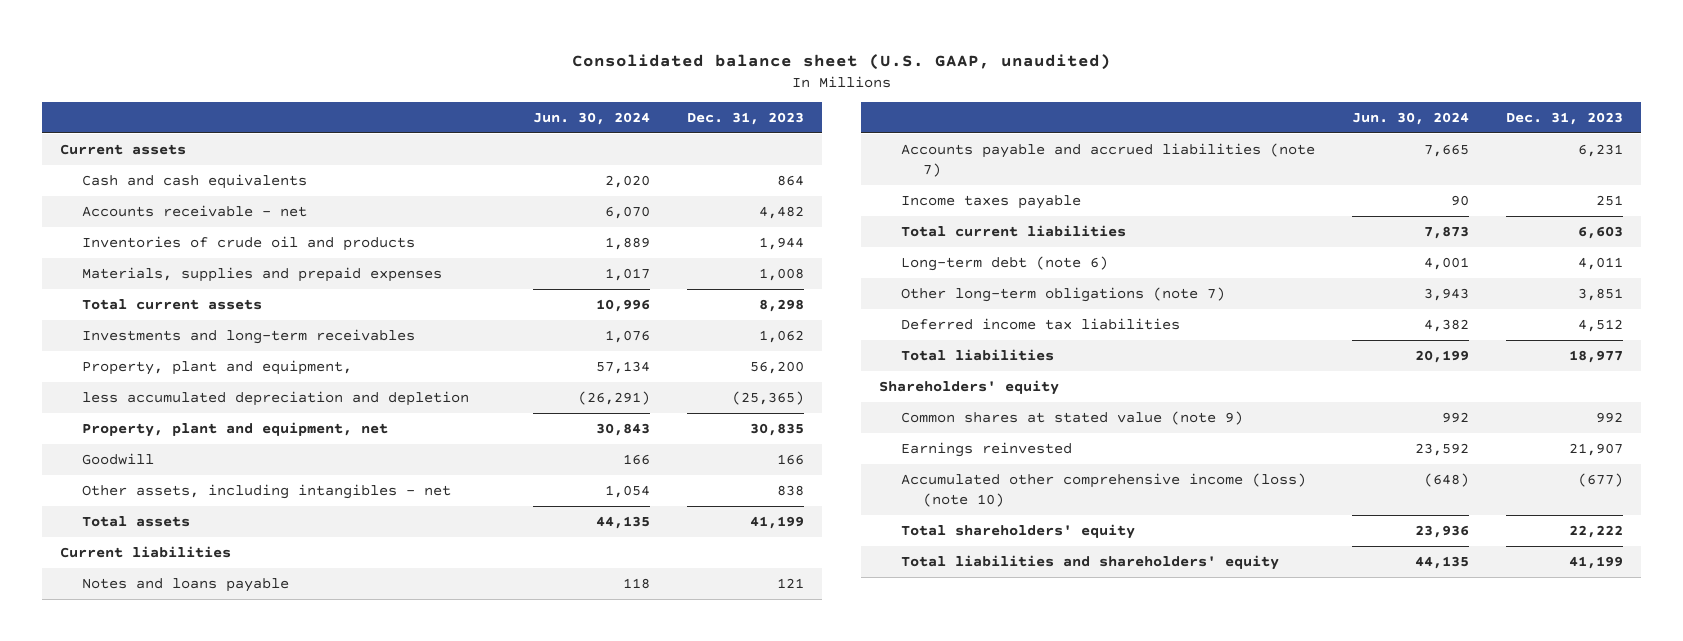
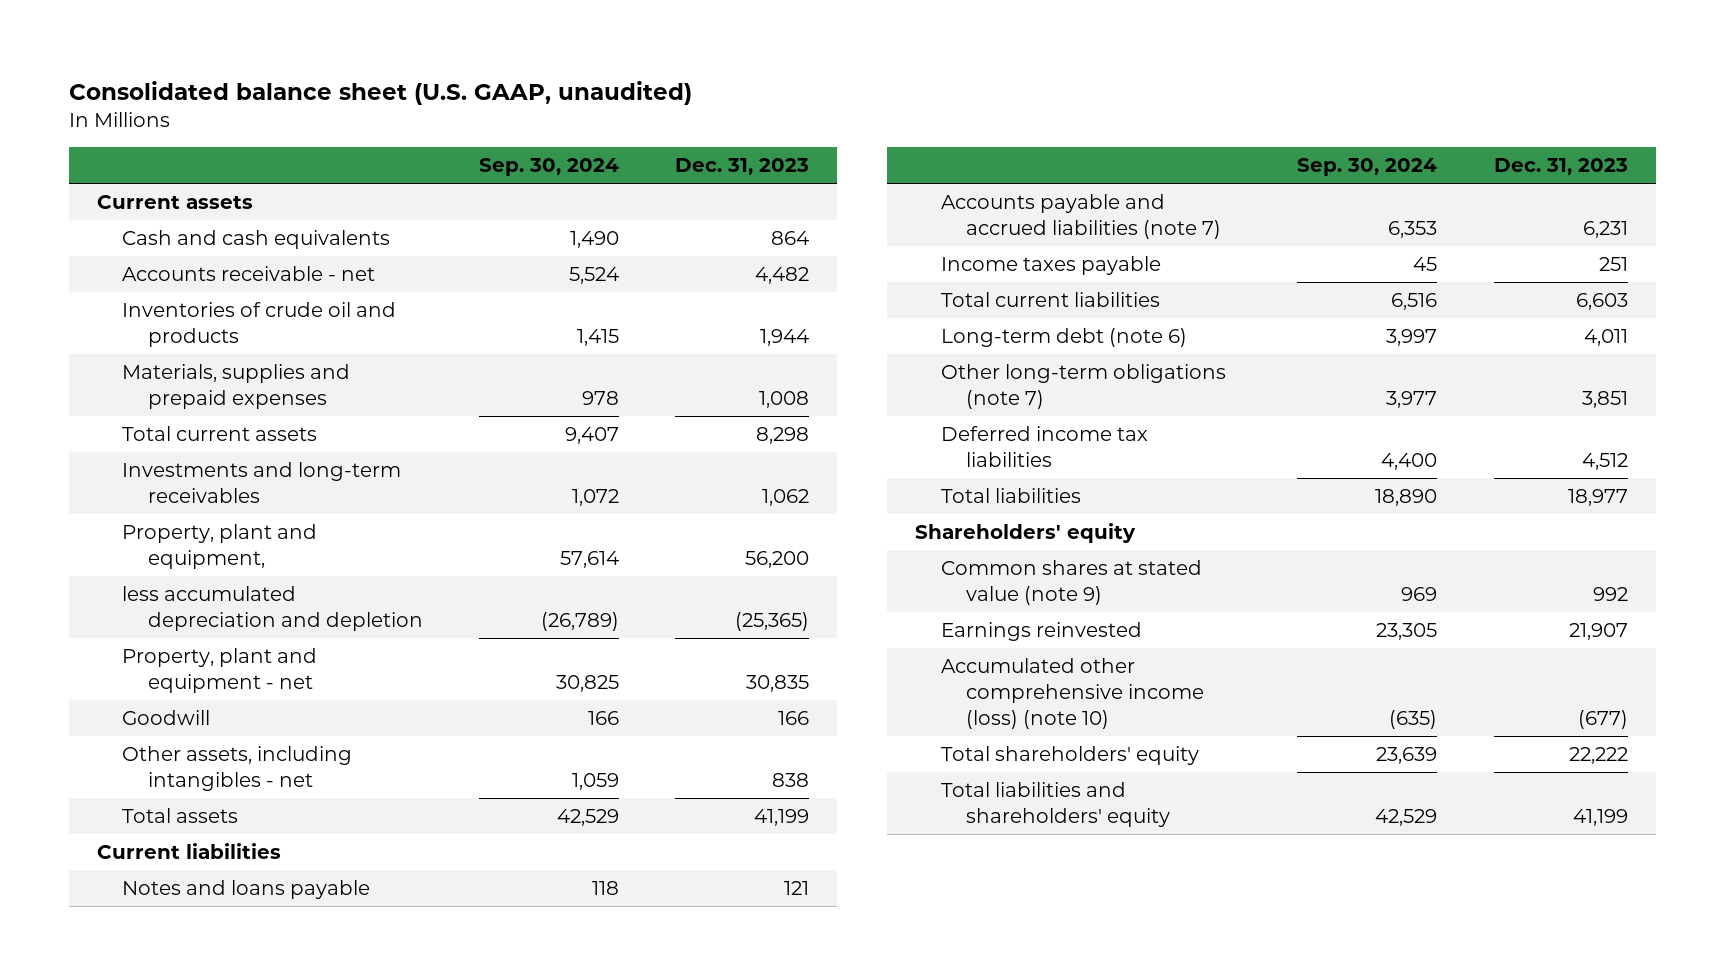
- | Jun. 30, 2024 | Dec. 31, 2023
+ | Sep. 30, 2024 | Dec. 31, 2023
- Property, plant and equipment, net | 30,843 | 30,835
+ Property, plant and equipment - net | 30,825 | 30,835

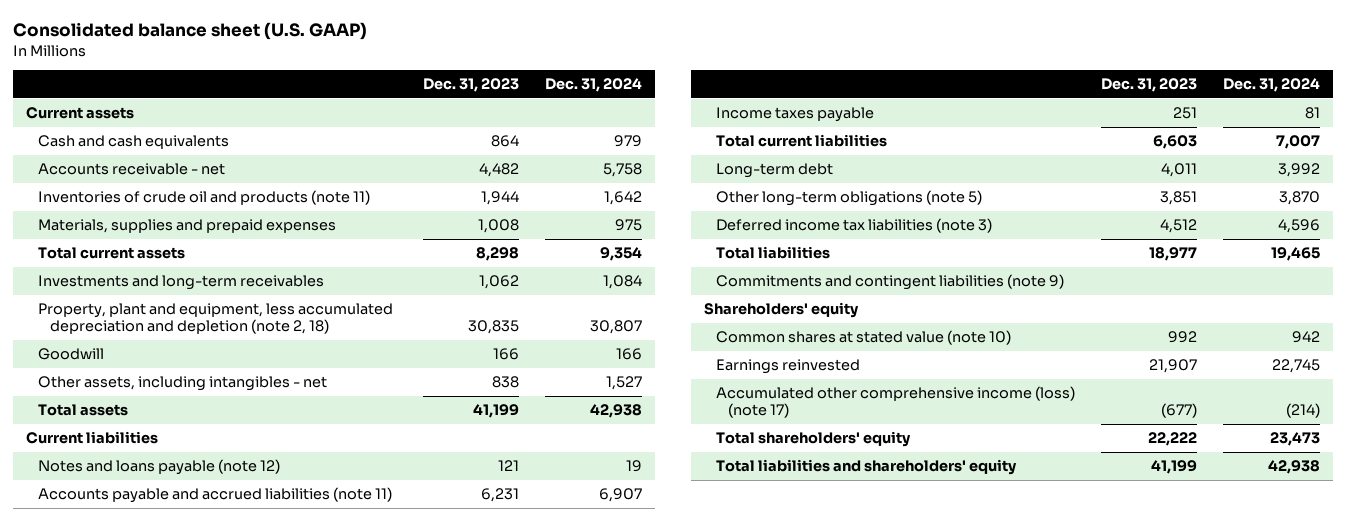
- Consolidated balance sheet (U.S. GAAP, unaudited)
+ Consolidated balance sheet (U.S. GAAP)
- | Sep. 30, 2024 | Dec. 31, 2023
+ | Dec. 31, 2023 | Dec. 31, 2024
- Inventories of crude oil and products | 1,415 | 1,944
+ Inventories of crude oil and products (note 11) | 1,944 | 1,642
- Property, plant and equipment, | 57,614 | 56,200
- less accumulated depreciation and depletion | (26,789) | (25,365)
- Property, plant and equipment - net | 30,825 | 30,835
+ Property, plant and equipment, less accumulated depreciation and depletion (note 2, 18) | 30,835 | 30,807
- Notes and loans payable | 118 | 121
- Accounts payable and accrued liabilities (note 7) | 6,353 | 6,231
+ Notes and loans payable (note 12) | 121 | 19
+ Accounts payable and accrued liabilities (note 11) | 6,231 | 6,907
- Long-term debt (note 6) | 3,997 | 4,011
- Other long-term obligations (note 7) | 3,977 | 3,851
- Deferred income tax liabilities | 4,400 | 4,512
+ Long-term debt | 4,011 | 3,992
+ Other long-term obligations (note 5) | 3,851 | 3,870
+ Deferred income tax liabilities (note 3) | 4,512 | 4,596
+ Commitments and contingent liabilities (note 9)
- Common shares at stated value (note 9) | 969 | 992
+ Common shares at stated value (note 10) | 992 | 942
- Accumulated other comprehensive income (loss) (note 10) | (635) | (677)
+ Accumulated other comprehensive income (loss) (note 17) | (677) | (214)

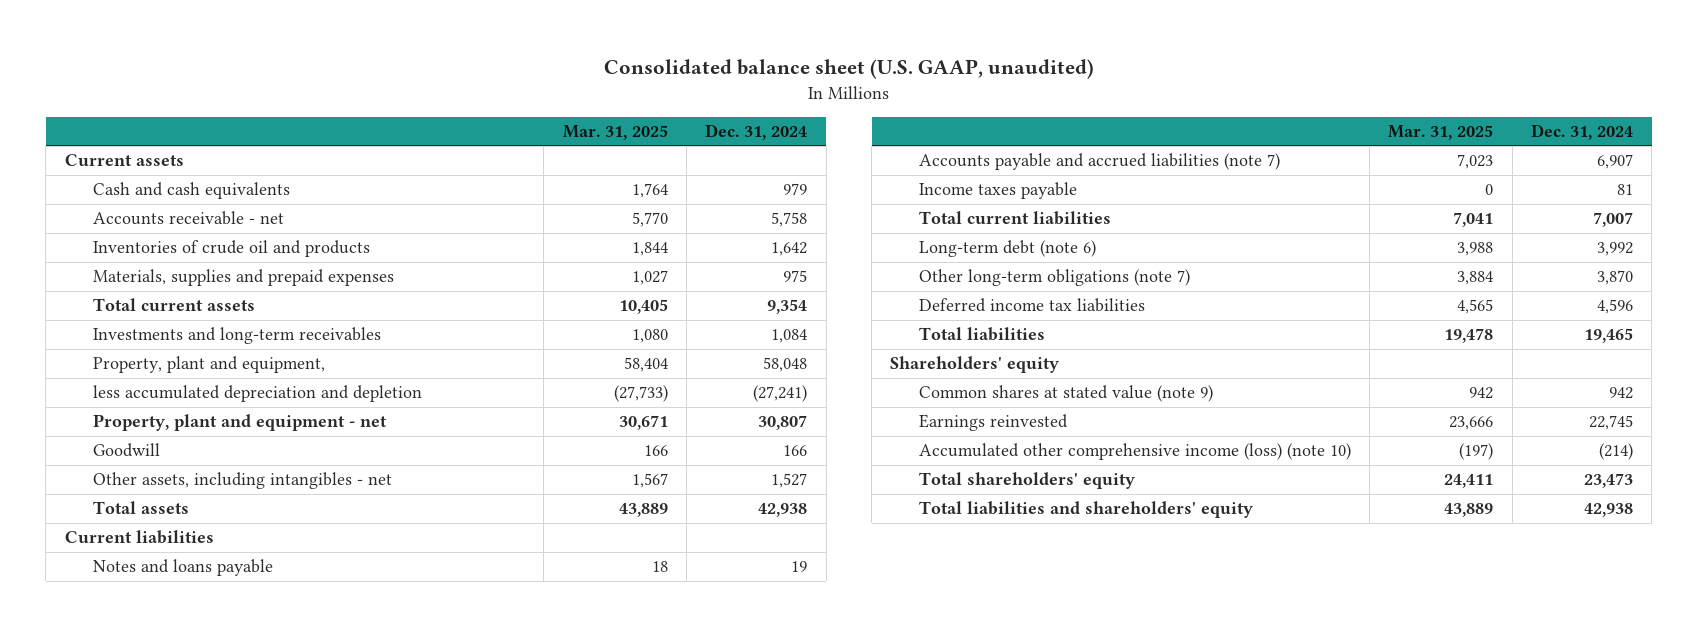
- Consolidated balance sheet (U.S. GAAP)
+ Consolidated balance sheet (U.S. GAAP, unaudited)
- | Dec. 31, 2023 | Dec. 31, 2024
+ | Mar. 31, 2025 | Dec. 31, 2024
- Inventories of crude oil and products (note 11) | 1,944 | 1,642
+ Inventories of crude oil and products | 1,844 | 1,642
- Property, plant and equipment, less accumulated depreciation and depletion (note 2, 18) | 30,835 | 30,807
+ Property, plant and equipment, | 58,404 | 58,048
+ less accumulated depreciation and depletion | (27,733) | (27,241)
+ Property, plant and equipment - net | 30,671 | 30,807
- Notes and loans payable (note 12) | 121 | 19
- Accounts payable and accrued liabilities (note 11) | 6,231 | 6,907
+ Notes and loans payable | 18 | 19
+ Accounts payable and accrued liabilities (note 7) | 7,023 | 6,907
- Long-term debt | 4,011 | 3,992
- Other long-term obligations (note 5) | 3,851 | 3,870
- Deferred income tax liabilities (note 3) | 4,512 | 4,596
+ Long-term debt (note 6) | 3,988 | 3,992
+ Other long-term obligations (note 7) | 3,884 | 3,870
+ Deferred income tax liabilities | 4,565 | 4,596
- Commitments and contingent liabilities (note 9)
- Common shares at stated value (note 10) | 992 | 942
+ Common shares at stated value (note 9) | 942 | 942
- Accumulated other comprehensive income (loss) (note 17) | (677) | (214)
+ Accumulated other comprehensive income (loss) (note 10) | (197) | (214)

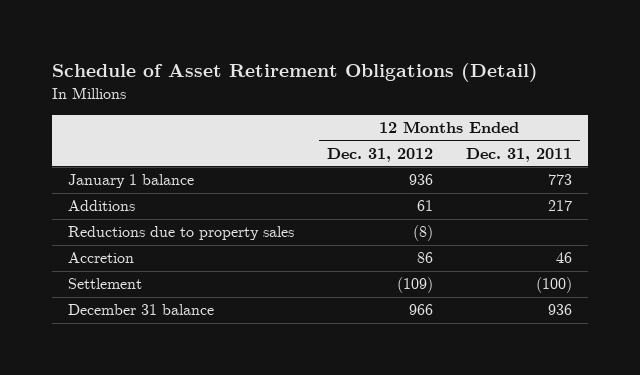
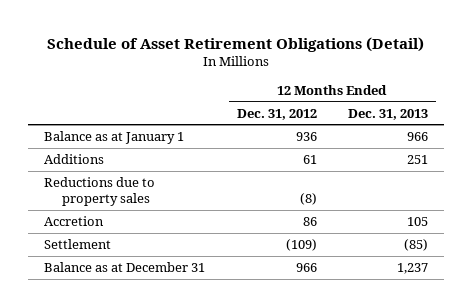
- | 12 Months Ended Dec. 31, 2012 | 12 Months Ended Dec. 31, 2011
+ | 12 Months Ended Dec. 31, 2012 | 12 Months Ended Dec. 31, 2013
- January 1 balance | 936 | 773
+ Balance as at January 1 | 936 | 966
- December 31 balance | 966 | 936
+ Balance as at December 31 | 966 | 1,237

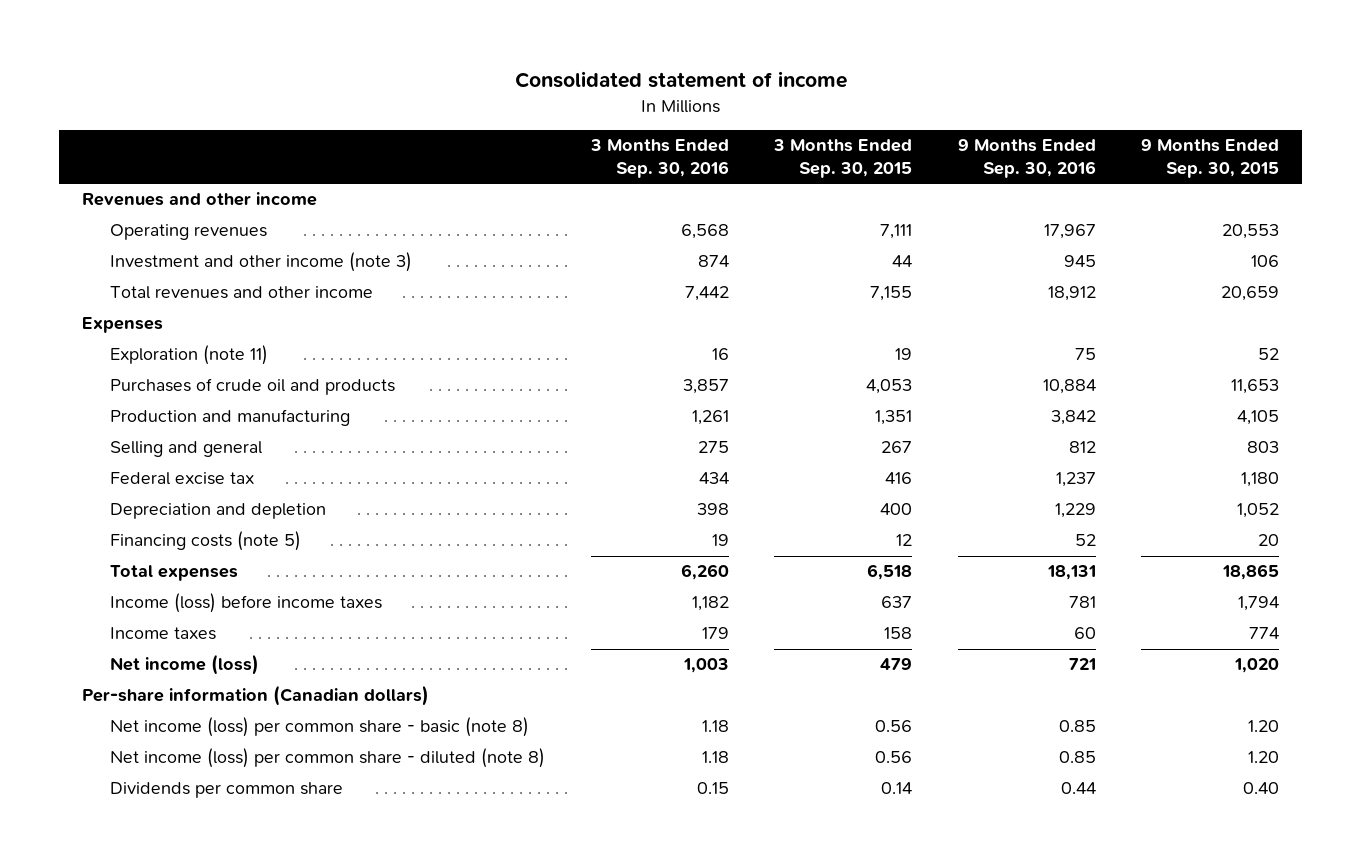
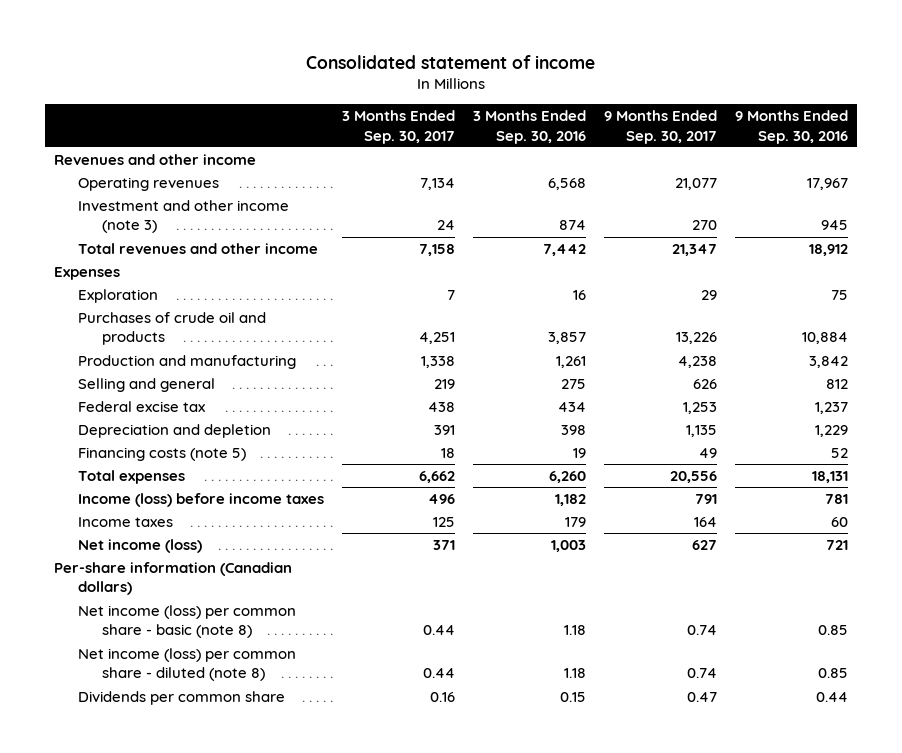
- | 3 Months Ended Sep. 30, 2016 | 3 Months Ended Sep. 30, 2015 | 9 Months Ended Sep. 30, 2016 | 9 Months Ended Sep. 30, 2015
+ | 3 Months Ended Sep. 30, 2017 | 3 Months Ended Sep. 30, 2016 | 9 Months Ended Sep. 30, 2017 | 9 Months Ended Sep. 30, 2016
- Exploration (note 11) | 16 | 19 | 75 | 52
+ Exploration | 7 | 16 | 29 | 75

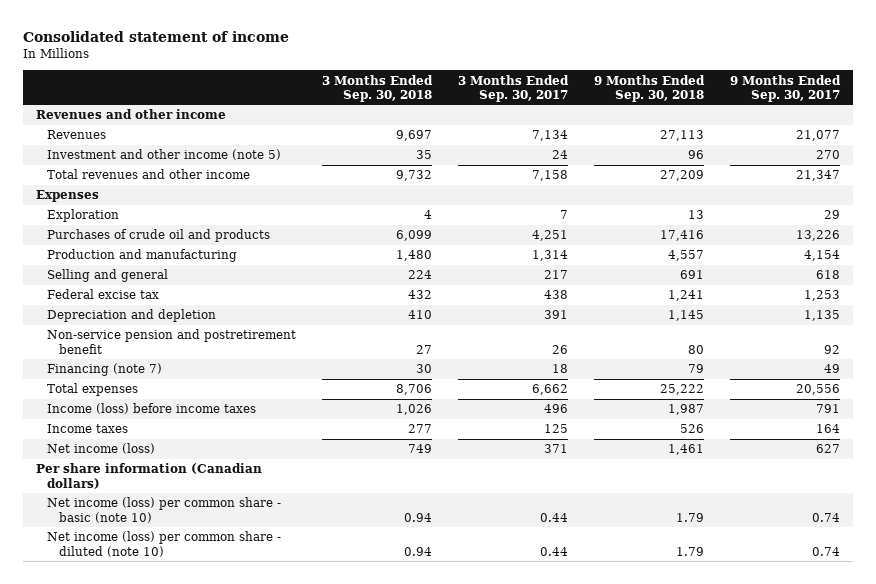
- | 3 Months Ended Sep. 30, 2017 | 3 Months Ended Sep. 30, 2016 | 9 Months Ended Sep. 30, 2017 | 9 Months Ended Sep. 30, 2016
+ | 3 Months Ended Sep. 30, 2018 | 3 Months Ended Sep. 30, 2017 | 9 Months Ended Sep. 30, 2018 | 9 Months Ended Sep. 30, 2017
- Operating revenues | 7,134 | 6,568 | 21,077 | 17,967
- Investment and other income (note 3) | 24 | 874 | 270 | 945
+ Revenues | 9,697 | 7,134 | 27,113 | 21,077
+ Investment and other income (note 5) | 35 | 24 | 96 | 270
- Production and manufacturing | 1,338 | 1,261 | 4,238 | 3,842
- Selling and general | 219 | 275 | 626 | 812
+ Production and manufacturing | 1,480 | 1,314 | 4,557 | 4,154
+ Selling and general | 224 | 217 | 691 | 618
- Financing costs (note 5) | 18 | 19 | 49 | 52
+ Non-service pension and postretirement benefit | 27 | 26 | 80 | 92
+ Financing (note 7) | 30 | 18 | 79 | 49
- Per-share information (Canadian dollars)
- Net income (loss) per common share - basic (note 8) | 0.44 | 1.18 | 0.74 | 0.85
- Net income (loss) per common share - diluted (note 8) | 0.44 | 1.18 | 0.74 | 0.85
- Dividends per common share | 0.16 | 0.15 | 0.47 | 0.44
+ Per share information (Canadian dollars)
+ Net income (loss) per common share - basic (note 10) | 0.94 | 0.44 | 1.79 | 0.74
+ Net income (loss) per common share - diluted (note 10) | 0.94 | 0.44 | 1.79 | 0.74

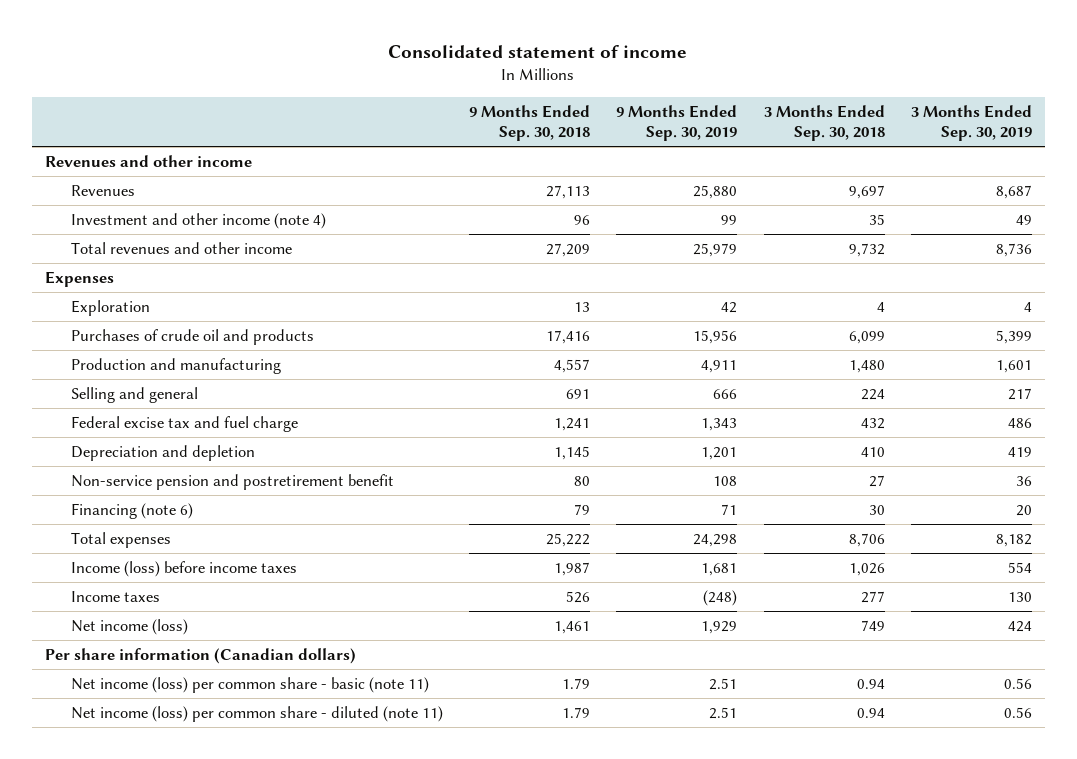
- | 3 Months Ended Sep. 30, 2018 | 3 Months Ended Sep. 30, 2017 | 9 Months Ended Sep. 30, 2018 | 9 Months Ended Sep. 30, 2017
+ | 9 Months Ended Sep. 30, 2018 | 9 Months Ended Sep. 30, 2019 | 3 Months Ended Sep. 30, 2018 | 3 Months Ended Sep. 30, 2019
- Investment and other income (note 5) | 35 | 24 | 96 | 270
+ Investment and other income (note 4) | 96 | 99 | 35 | 49
- Federal excise tax | 432 | 438 | 1,241 | 1,253
+ Federal excise tax and fuel charge | 1,241 | 1,343 | 432 | 486
- Financing (note 7) | 30 | 18 | 79 | 49
+ Financing (note 6) | 79 | 71 | 30 | 20
- Net income (loss) per common share - basic (note 10) | 0.94 | 0.44 | 1.79 | 0.74
- Net income (loss) per common share - diluted (note 10) | 0.94 | 0.44 | 1.79 | 0.74
+ Net income (loss) per common share - basic (note 11) | 1.79 | 2.51 | 0.94 | 0.56
+ Net income (loss) per common share - diluted (note 11) | 1.79 | 2.51 | 0.94 | 0.56

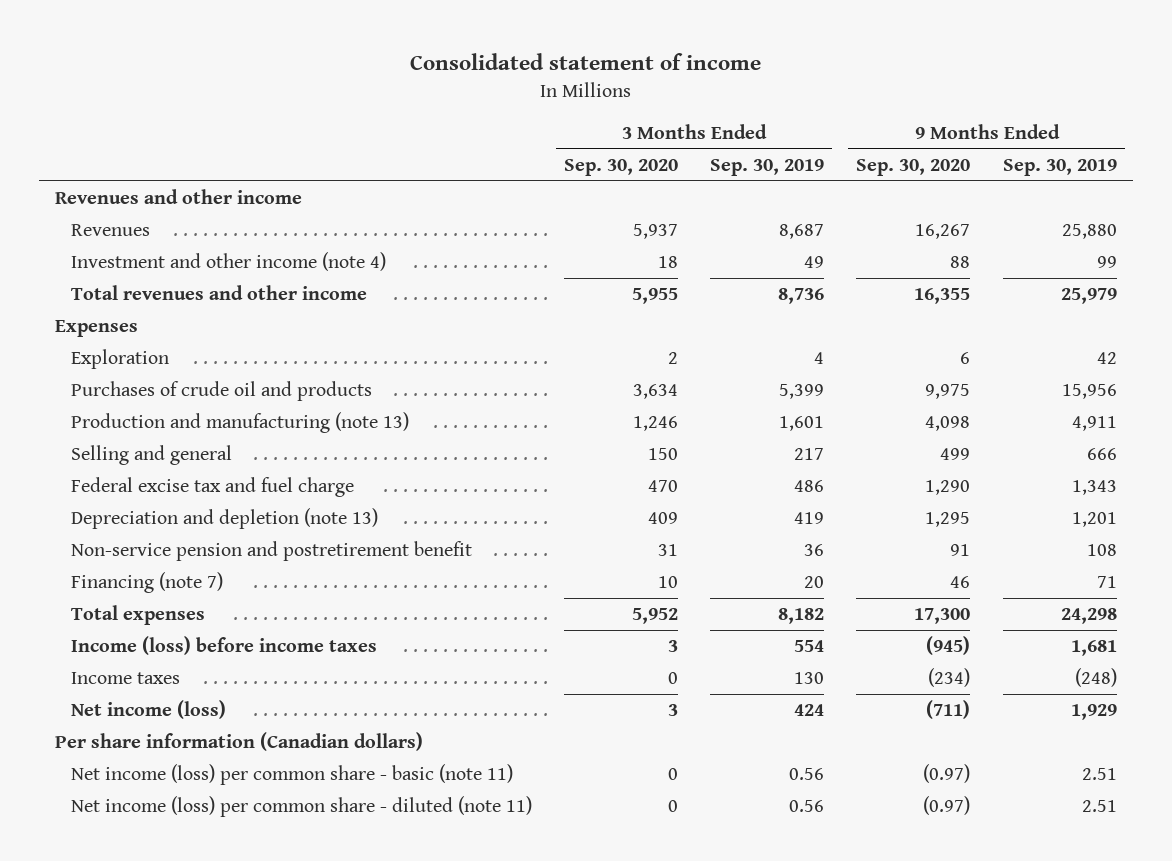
- | 9 Months Ended Sep. 30, 2018 | 9 Months Ended Sep. 30, 2019 | 3 Months Ended Sep. 30, 2018 | 3 Months Ended Sep. 30, 2019
+ | 3 Months Ended Sep. 30, 2020 | 3 Months Ended Sep. 30, 2019 | 9 Months Ended Sep. 30, 2020 | 9 Months Ended Sep. 30, 2019
- Production and manufacturing | 4,557 | 4,911 | 1,480 | 1,601
+ Production and manufacturing (note 13) | 1,246 | 1,601 | 4,098 | 4,911
- Depreciation and depletion | 1,145 | 1,201 | 410 | 419
+ Depreciation and depletion (note 13) | 409 | 419 | 1,295 | 1,201
- Financing (note 6) | 79 | 71 | 30 | 20
+ Financing (note 7) | 10 | 20 | 46 | 71

